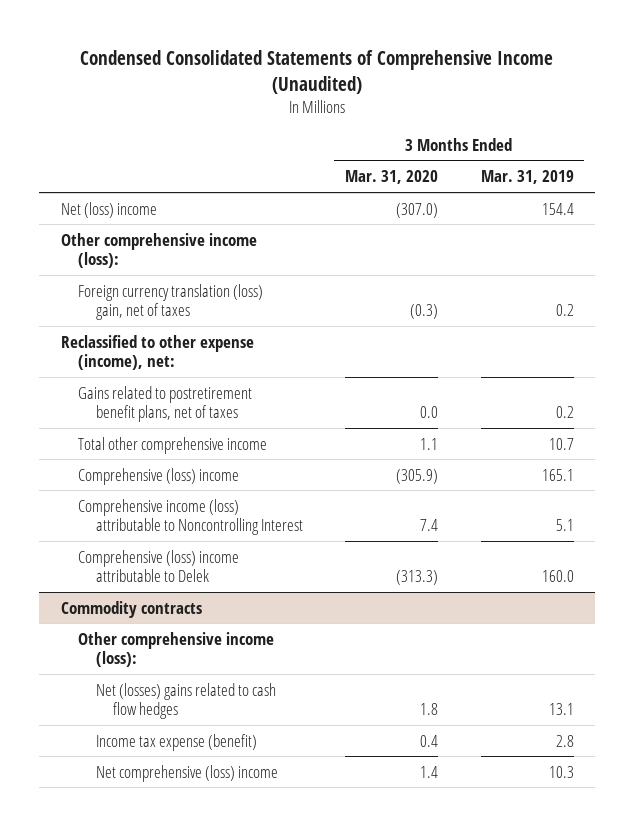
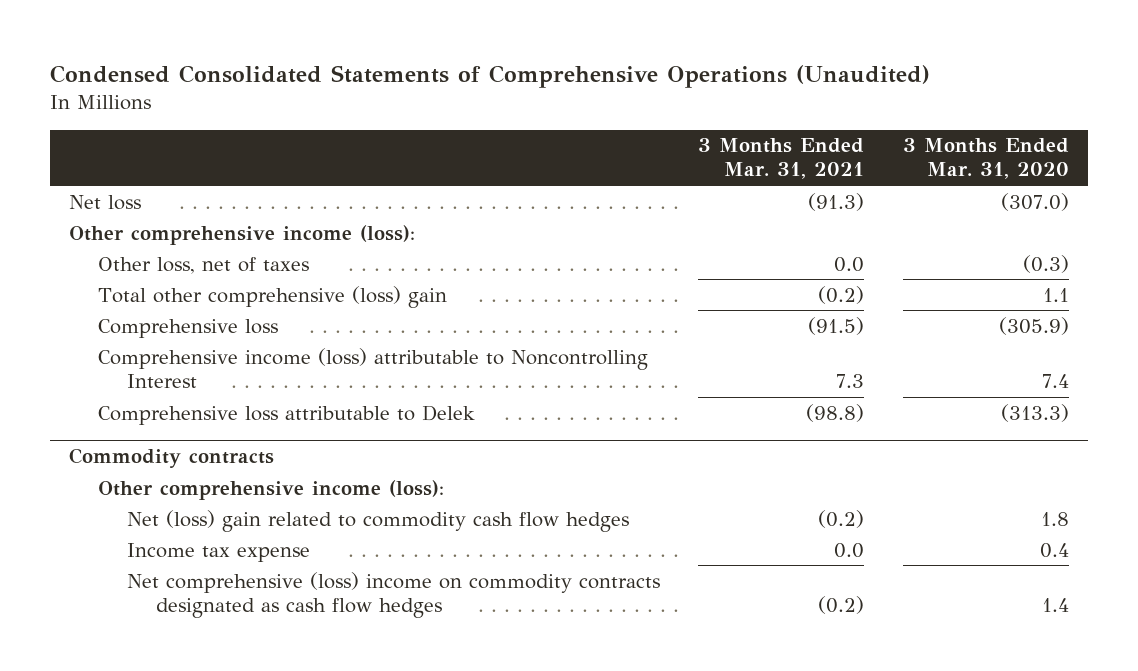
- Condensed Consolidated Statements of Comprehensive Income (Unaudited)
+ Condensed Consolidated Statements of Comprehensive Operations (Unaudited)
- | 3 Months Ended Mar. 31, 2020 | 3 Months Ended Mar. 31, 2019
+ | 3 Months Ended Mar. 31, 2021 | 3 Months Ended Mar. 31, 2020
- Net (loss) income | (307.0) | 154.4
+ Net loss | (91.3) | (307.0)
- Foreign currency translation (loss) gain, net of taxes | (0.3) | 0.2
- Reclassified to other expense (income), net:
- Gains related to postretirement benefit plans, net of taxes | 0.0 | 0.2
- Total other comprehensive income | 1.1 | 10.7
- Comprehensive (loss) income | (305.9) | 165.1
+ Other loss, net of taxes | 0.0 | (0.3)
+ Total other comprehensive (loss) gain | (0.2) | 1.1
+ Comprehensive loss | (91.5) | (305.9)
- Comprehensive (loss) income attributable to Delek | (313.3) | 160.0
+ Comprehensive loss attributable to Delek | (98.8) | (313.3)
@ Commodity contracts
- Net (losses) gains related to cash flow hedges | 1.8 | 13.1
- Income tax expense (benefit) | 0.4 | 2.8
- Net comprehensive (loss) income | 1.4 | 10.3
+ Net (loss) gain related to commodity cash flow hedges | (0.2) | 1.8
+ Income tax expense | 0.0 | 0.4
+ Net comprehensive (loss) income on commodity contracts designated as cash flow hedges | (0.2) | 1.4

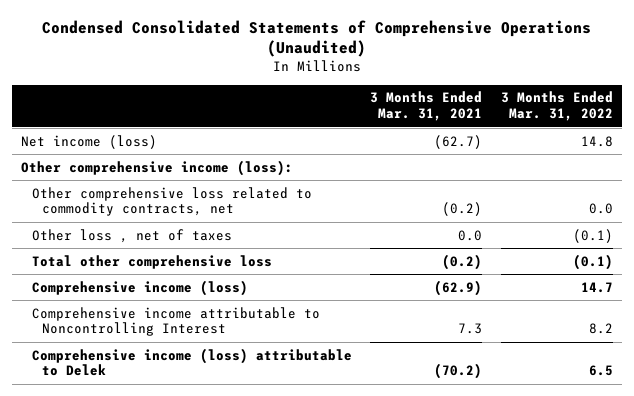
- | 3 Months Ended Mar. 31, 2021 | 3 Months Ended Mar. 31, 2020
+ | 3 Months Ended Mar. 31, 2021 | 3 Months Ended Mar. 31, 2022
- Net loss | (91.3) | (307.0)
- Other comprehensive income (loss):
- Other loss, net of taxes | 0.0 | (0.3)
- Total other comprehensive (loss) gain | (0.2) | 1.1
- Comprehensive loss | (91.5) | (305.9)
- Comprehensive income (loss) attributable to Noncontrolling Interest | 7.3 | 7.4
- Comprehensive loss attributable to Delek | (98.8) | (313.3)
- Commodity contracts
+ Net income (loss) | (62.7) | 14.8
- Net (loss) gain related to commodity cash flow hedges | (0.2) | 1.8
- Income tax expense | 0.0 | 0.4
- Net comprehensive (loss) income on commodity contracts designated as cash flow hedges | (0.2) | 1.4
+ Other comprehensive loss related to commodity contracts, net | (0.2) | 0.0
+ Other loss , net of taxes | 0.0 | (0.1)
+ Total other comprehensive loss | (0.2) | (0.1)
+ Comprehensive income (loss) | (62.9) | 14.7
+ Comprehensive income attributable to Noncontrolling Interest | 7.3 | 8.2
+ Comprehensive income (loss) attributable to Delek | (70.2) | 6.5

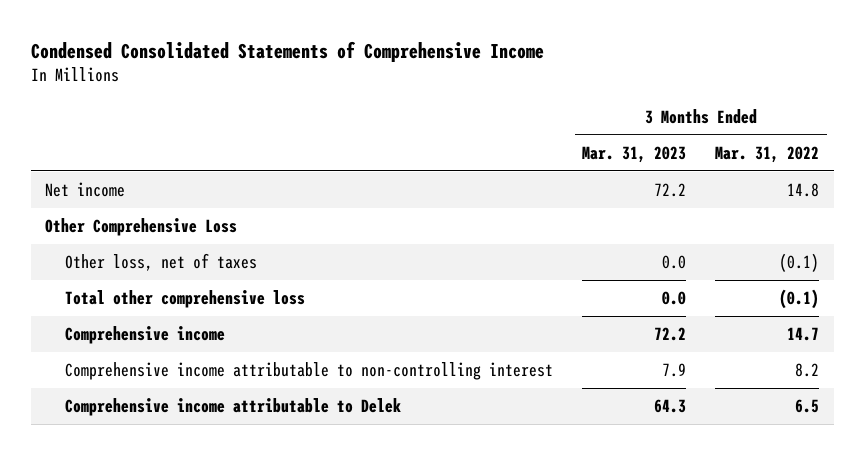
- Condensed Consolidated Statements of Comprehensive Operations (Unaudited)
+ Condensed Consolidated Statements of Comprehensive Income
- | 3 Months Ended Mar. 31, 2021 | 3 Months Ended Mar. 31, 2022
+ | 3 Months Ended Mar. 31, 2023 | 3 Months Ended Mar. 31, 2022
- Net income (loss) | (62.7) | 14.8
- Other comprehensive income (loss):
- Other comprehensive loss related to commodity contracts, net | (0.2) | 0.0
- Other loss , net of taxes | 0.0 | (0.1)
+ Net income | 72.2 | 14.8
+ Other Comprehensive Loss
+ Other loss, net of taxes | 0.0 | (0.1)
- Comprehensive income (loss) | (62.9) | 14.7
- Comprehensive income attributable to Noncontrolling Interest | 7.3 | 8.2
- Comprehensive income (loss) attributable to Delek | (70.2) | 6.5
+ Comprehensive income | 72.2 | 14.7
+ Comprehensive income attributable to non-controlling interest | 7.9 | 8.2
+ Comprehensive income attributable to Delek | 64.3 | 6.5

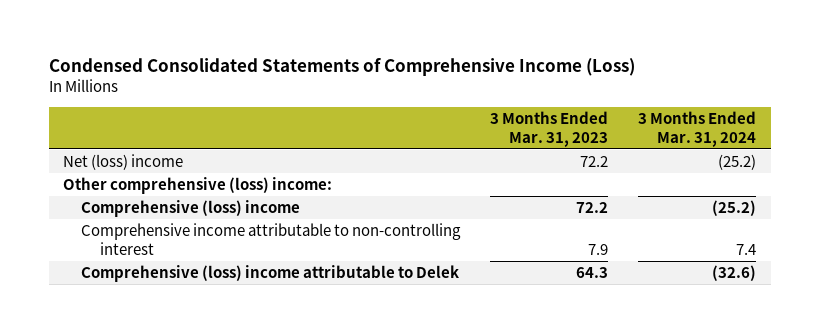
- Condensed Consolidated Statements of Comprehensive Income
+ Condensed Consolidated Statements of Comprehensive Income (Loss)
- | 3 Months Ended Mar. 31, 2023 | 3 Months Ended Mar. 31, 2022
+ | 3 Months Ended Mar. 31, 2023 | 3 Months Ended Mar. 31, 2024
- Net income | 72.2 | 14.8
- Other Comprehensive Loss
- Other loss, net of taxes | 0.0 | (0.1)
- Total other comprehensive loss | 0.0 | (0.1)
- Comprehensive income | 72.2 | 14.7
+ Net (loss) income | 72.2 | (25.2)
+ Other comprehensive (loss) income:
+ Comprehensive (loss) income | 72.2 | (25.2)
- Comprehensive income attributable to Delek | 64.3 | 6.5
+ Comprehensive (loss) income attributable to Delek | 64.3 | (32.6)

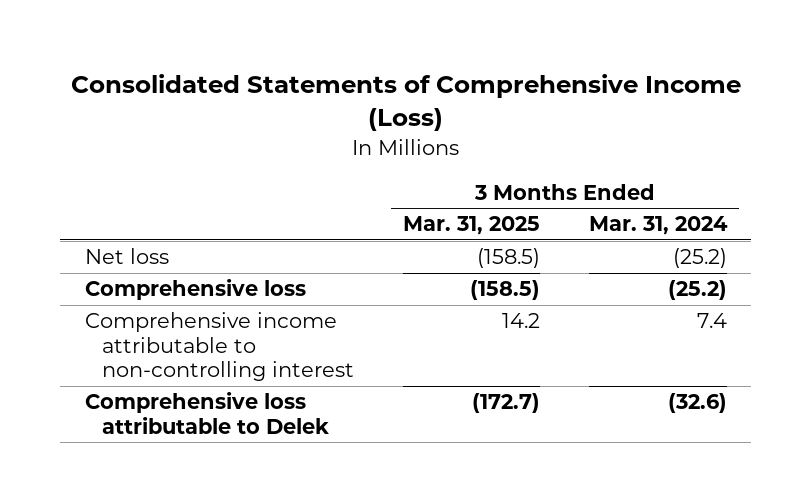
- Condensed Consolidated Statements of Comprehensive Income (Loss)
+ Consolidated Statements of Comprehensive Income (Loss)
- | 3 Months Ended Mar. 31, 2023 | 3 Months Ended Mar. 31, 2024
+ | 3 Months Ended Mar. 31, 2025 | 3 Months Ended Mar. 31, 2024
- Net (loss) income | 72.2 | (25.2)
- Other comprehensive (loss) income:
- Comprehensive (loss) income | 72.2 | (25.2)
+ Net loss | (158.5) | (25.2)
+ Comprehensive loss | (158.5) | (25.2)
- Comprehensive (loss) income attributable to Delek | 64.3 | (32.6)
+ Comprehensive loss attributable to Delek | (172.7) | (32.6)

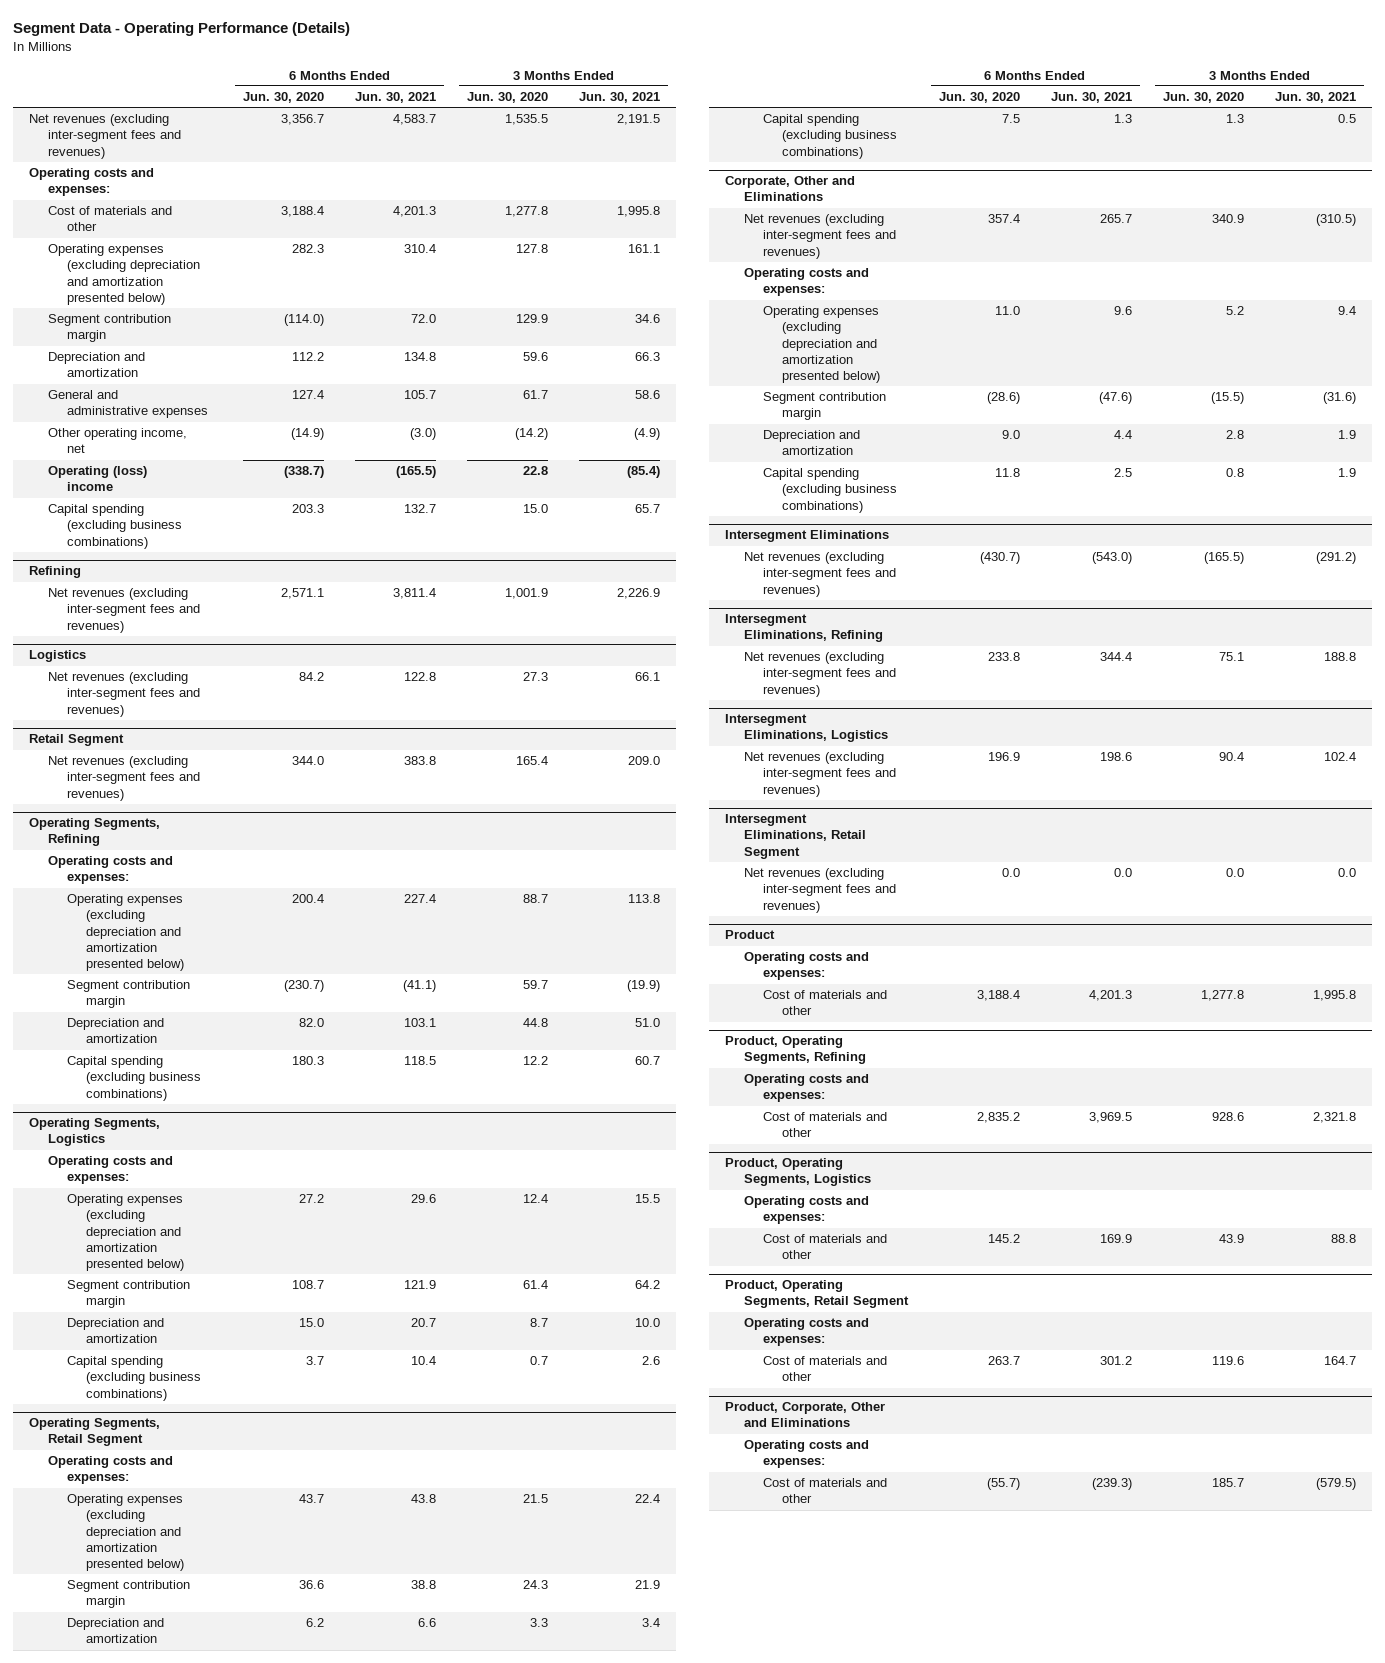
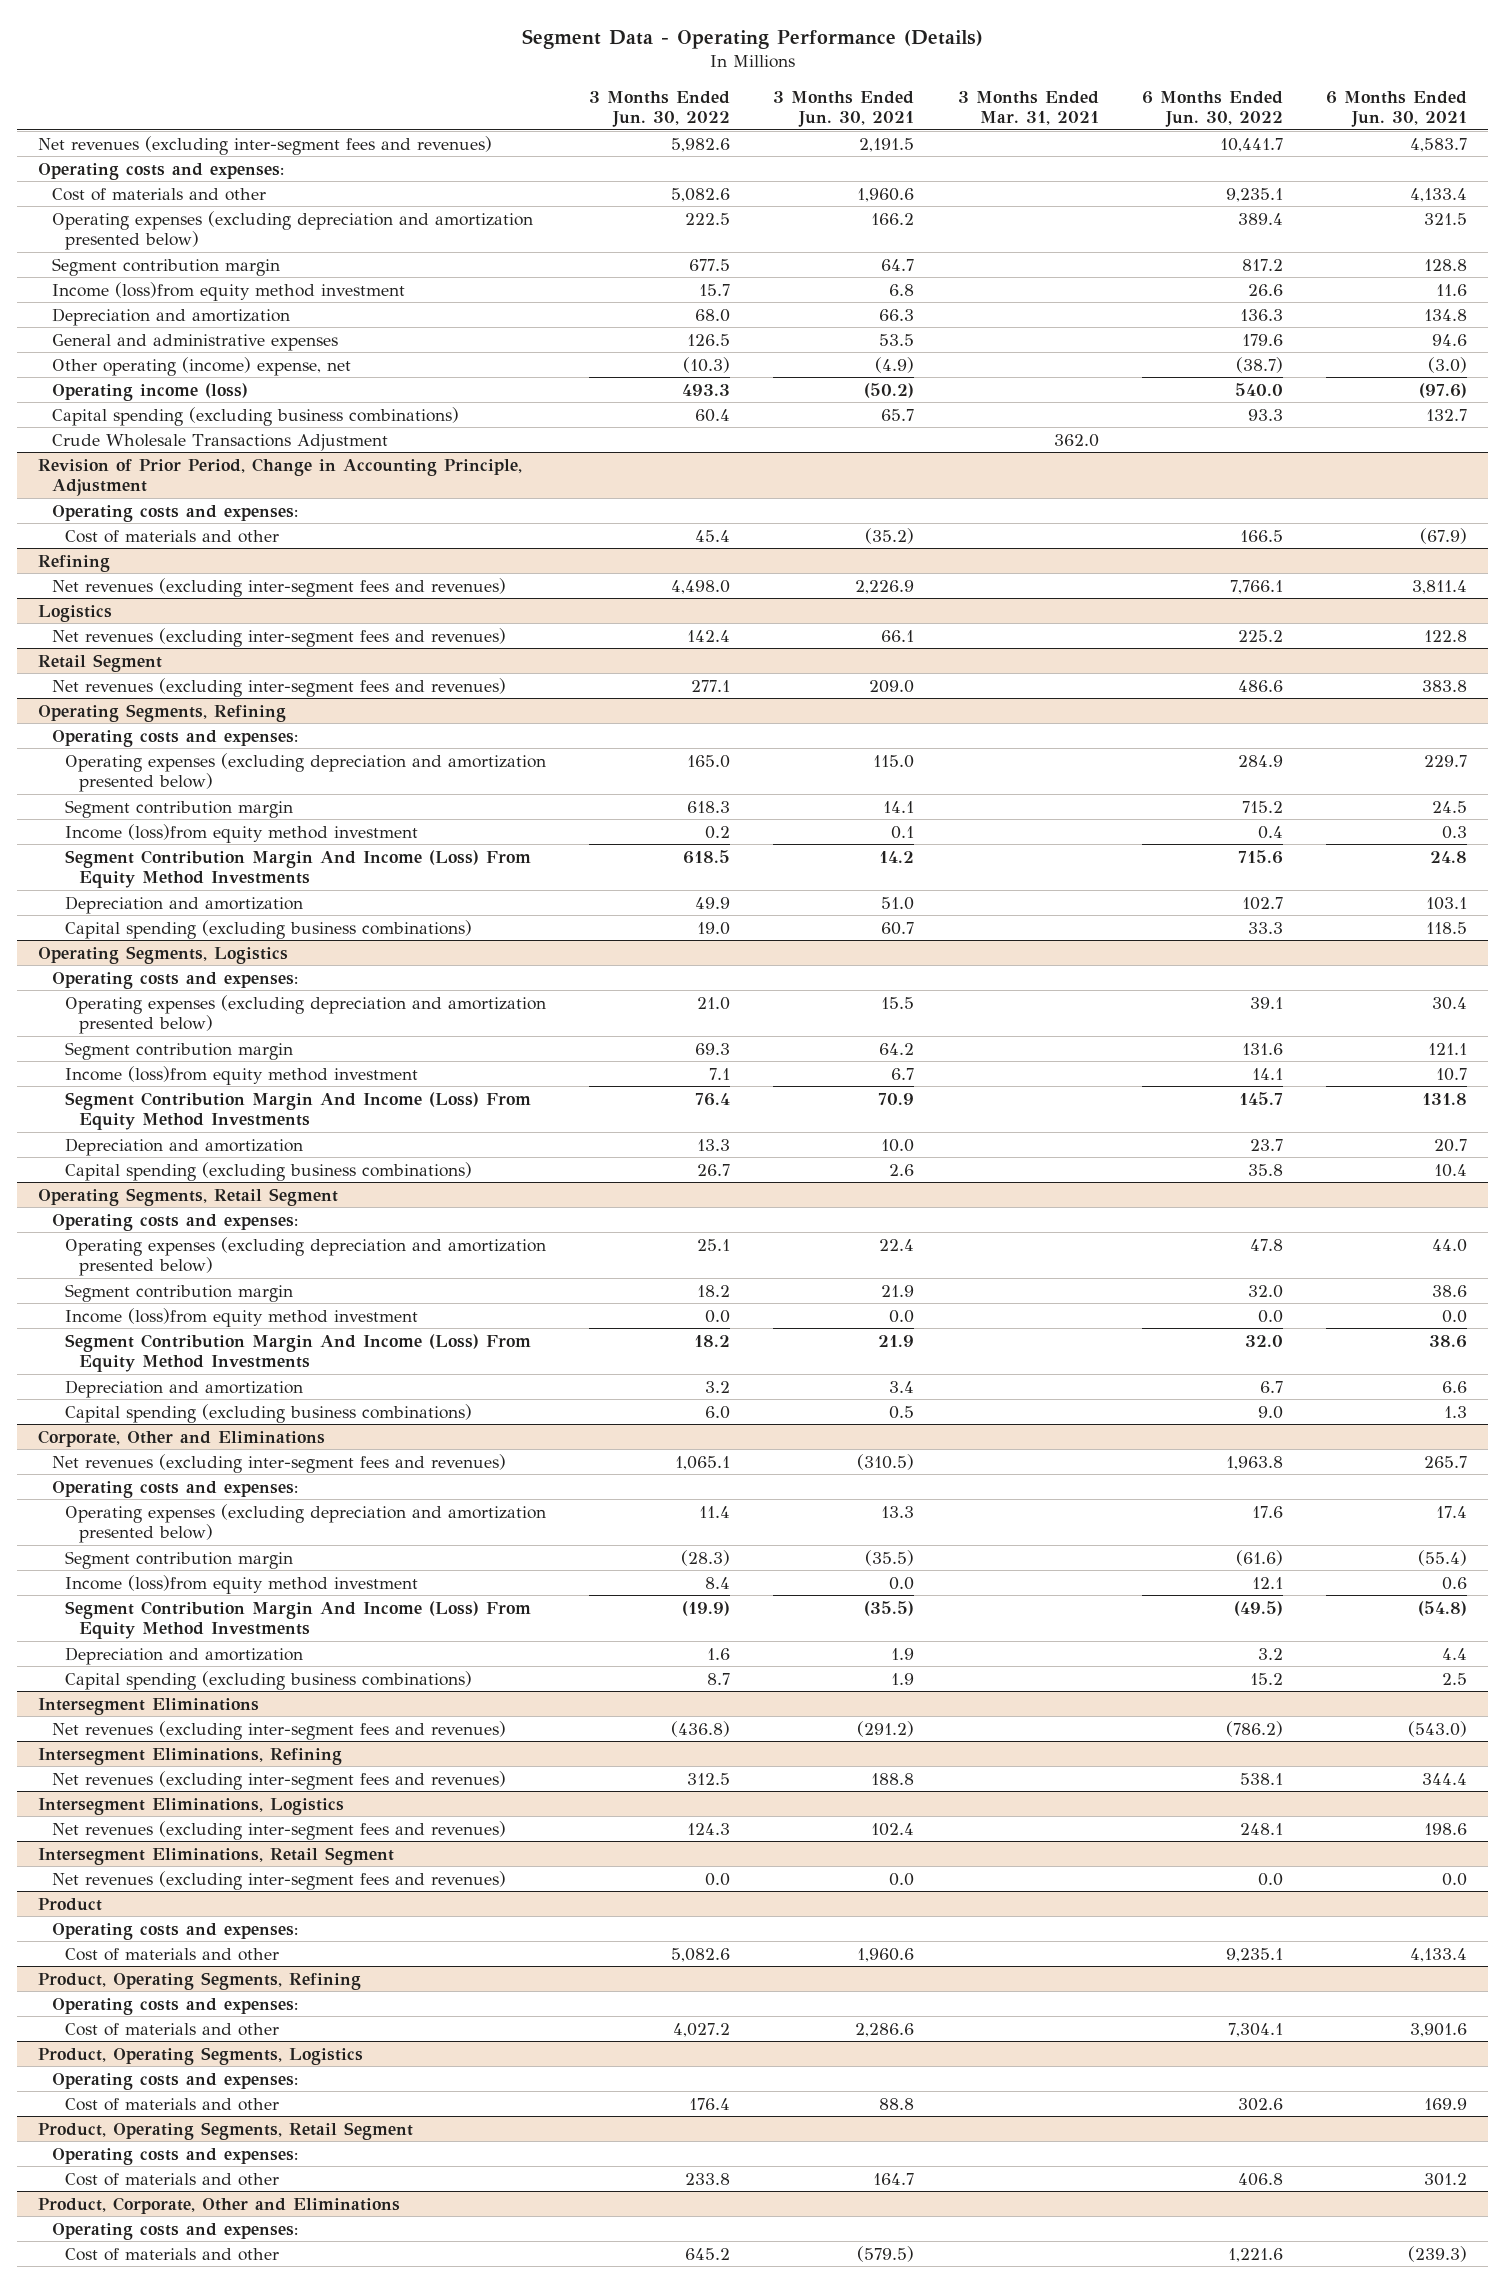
- | 6 Months Ended Jun. 30, 2020 | 6 Months Ended Jun. 30, 2021 | 3 Months Ended Jun. 30, 2020 | 3 Months Ended Jun. 30, 2021
+ | 3 Months Ended Jun. 30, 2022 | 3 Months Ended Jun. 30, 2021 | 3 Months Ended Mar. 31, 2021 | 6 Months Ended Jun. 30, 2022 | 6 Months Ended Jun. 30, 2021
- Cost of materials and other | 3,188.4 | 4,201.3 | 1,277.8 | 1,995.8
- Operating expenses (excluding depreciation and amortization presented below) | 282.3 | 310.4 | 127.8 | 161.1
- Segment contribution margin | (114.0) | 72.0 | 129.9 | 34.6
+ Cost of materials and other | 5,082.6 | 1,960.6 | | 9,235.1 | 4,133.4
+ Operating expenses (excluding depreciation and amortization presented below) | 222.5 | 166.2 | | 389.4 | 321.5
+ Segment contribution margin | 677.5 | 64.7 | | 817.2 | 128.8
+ Income (loss)from equity method investment | 15.7 | 6.8 | | 26.6 | 11.6
- General and administrative expenses | 127.4 | 105.7 | 61.7 | 58.6
- Other operating income, net | (14.9) | (3.0) | (14.2) | (4.9)
- Operating (loss) income | (338.7) | (165.5) | 22.8 | (85.4)
+ General and administrative expenses | 126.5 | 53.5 | | 179.6 | 94.6
+ Other operating (income) expense, net | (10.3) | (4.9) | | (38.7) | (3.0)
+ Operating income (loss) | 493.3 | (50.2) | | 540.0 | (97.6)
+ Crude Wholesale Transactions Adjustment | | | 362.0 | |
+ Revision of Prior Period, Change in Accounting Principle, Adjustment
+ Operating costs and expenses:
+ Cost of materials and other | 45.4 | (35.2) | | 166.5 | (67.9)
@ Operating Segments, Refining
- Operating expenses (excluding depreciation and amortization presented below) | 200.4 | 227.4 | 88.7 | 113.8
- Segment contribution margin | (230.7) | (41.1) | 59.7 | (19.9)
+ Operating expenses (excluding depreciation and amortization presented below) | 165.0 | 115.0 | | 284.9 | 229.7
+ Segment contribution margin | 618.3 | 14.1 | | 715.2 | 24.5
+ Income (loss)from equity method investment | 0.2 | 0.1 | | 0.4 | 0.3
+ Segment Contribution Margin And Income (Loss) From Equity Method Investments | 618.5 | 14.2 | | 715.6 | 24.8
@ Operating Segments, Logistics
- Operating expenses (excluding depreciation and amortization presented below) | 27.2 | 29.6 | 12.4 | 15.5
- Segment contribution margin | 108.7 | 121.9 | 61.4 | 64.2
+ Operating expenses (excluding depreciation and amortization presented below) | 21.0 | 15.5 | | 39.1 | 30.4
+ Segment contribution margin | 69.3 | 64.2 | | 131.6 | 121.1
+ Income (loss)from equity method investment | 7.1 | 6.7 | | 14.1 | 10.7
+ Segment Contribution Margin And Income (Loss) From Equity Method Investments | 76.4 | 70.9 | | 145.7 | 131.8
@ Operating Segments, Retail Segment
- Operating expenses (excluding depreciation and amortization presented below) | 43.7 | 43.8 | 21.5 | 22.4
- Segment contribution margin | 36.6 | 38.8 | 24.3 | 21.9
+ Operating expenses (excluding depreciation and amortization presented below) | 25.1 | 22.4 | | 47.8 | 44.0
+ Segment contribution margin | 18.2 | 21.9 | | 32.0 | 38.6
+ Income (loss)from equity method investment | 0.0 | 0.0 | | 0.0 | 0.0
+ Segment Contribution Margin And Income (Loss) From Equity Method Investments | 18.2 | 21.9 | | 32.0 | 38.6
@ Corporate, Other and Eliminations
- Operating expenses (excluding depreciation and amortization presented below) | 11.0 | 9.6 | 5.2 | 9.4
- Segment contribution margin | (28.6) | (47.6) | (15.5) | (31.6)
+ Operating expenses (excluding depreciation and amortization presented below) | 11.4 | 13.3 | | 17.6 | 17.4
+ Segment contribution margin | (28.3) | (35.5) | | (61.6) | (55.4)
+ Income (loss)from equity method investment | 8.4 | 0.0 | | 12.1 | 0.6
+ Segment Contribution Margin And Income (Loss) From Equity Method Investments | (19.9) | (35.5) | | (49.5) | (54.8)
@ Product
- Cost of materials and other | 3,188.4 | 4,201.3 | 1,277.8 | 1,995.8
+ Cost of materials and other | 5,082.6 | 1,960.6 | | 9,235.1 | 4,133.4
@ Product, Operating Segments, Refining
- Cost of materials and other | 2,835.2 | 3,969.5 | 928.6 | 2,321.8
+ Cost of materials and other | 4,027.2 | 2,286.6 | | 7,304.1 | 3,901.6

